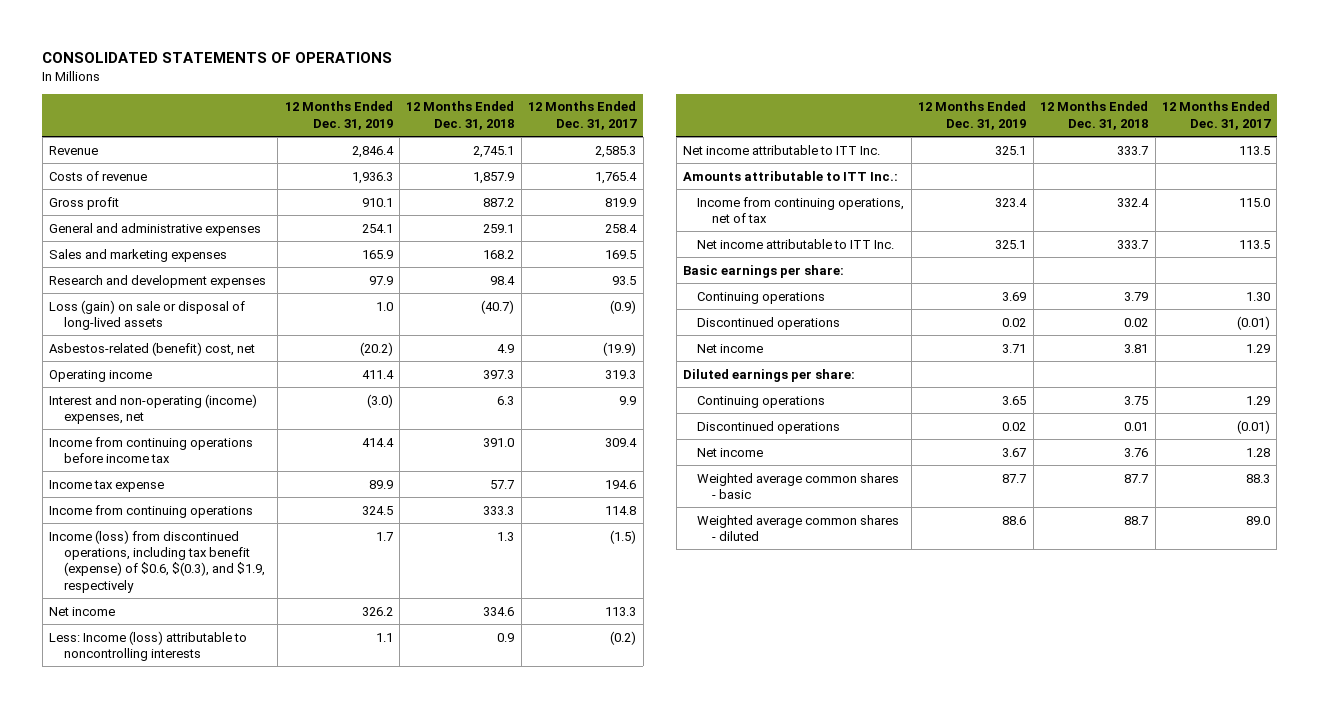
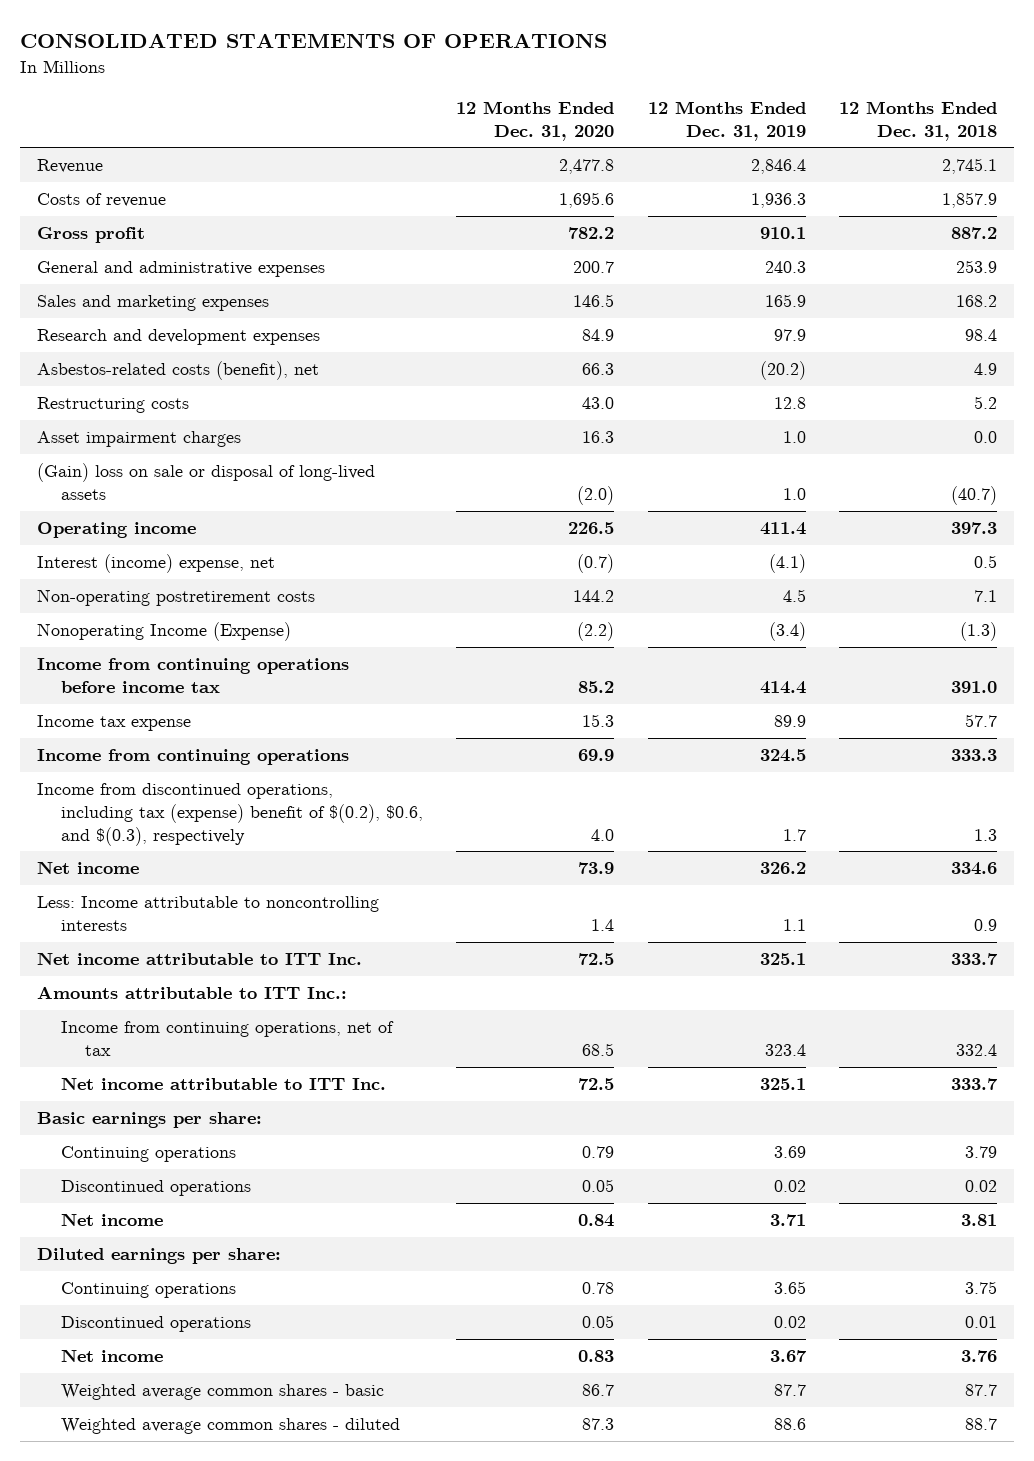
- | 12 Months Ended Dec. 31, 2019 | 12 Months Ended Dec. 31, 2018 | 12 Months Ended Dec. 31, 2017
+ | 12 Months Ended Dec. 31, 2020 | 12 Months Ended Dec. 31, 2019 | 12 Months Ended Dec. 31, 2018
- General and administrative expenses | 254.1 | 259.1 | 258.4
+ General and administrative expenses | 200.7 | 240.3 | 253.9
- Loss (gain) on sale or disposal of long-lived assets | 1.0 | (40.7) | (0.9)
- Asbestos-related (benefit) cost, net | (20.2) | 4.9 | (19.9)
+ Asbestos-related costs (benefit), net | 66.3 | (20.2) | 4.9
+ Restructuring costs | 43.0 | 12.8 | 5.2
+ Asset impairment charges | 16.3 | 1.0 | 0.0
+ (Gain) loss on sale or disposal of long-lived assets | (2.0) | 1.0 | (40.7)
- Interest and non-operating (income) expenses, net | (3.0) | 6.3 | 9.9
+ Interest (income) expense, net | (0.7) | (4.1) | 0.5
+ Non-operating postretirement costs | 144.2 | 4.5 | 7.1
+ Nonoperating Income (Expense) | (2.2) | (3.4) | (1.3)
- Income (loss) from discontinued operations, including tax benefit (expense) of $0.6, $(0.3), and $1.9, respectively | 1.7 | 1.3 | (1.5)
+ Income from discontinued operations, including tax (expense) benefit of $(0.2), $0.6, and $(0.3), respectively | 4.0 | 1.7 | 1.3
- Less: Income (loss) attributable to noncontrolling interests | 1.1 | 0.9 | (0.2)
+ Less: Income attributable to noncontrolling interests | 1.4 | 1.1 | 0.9

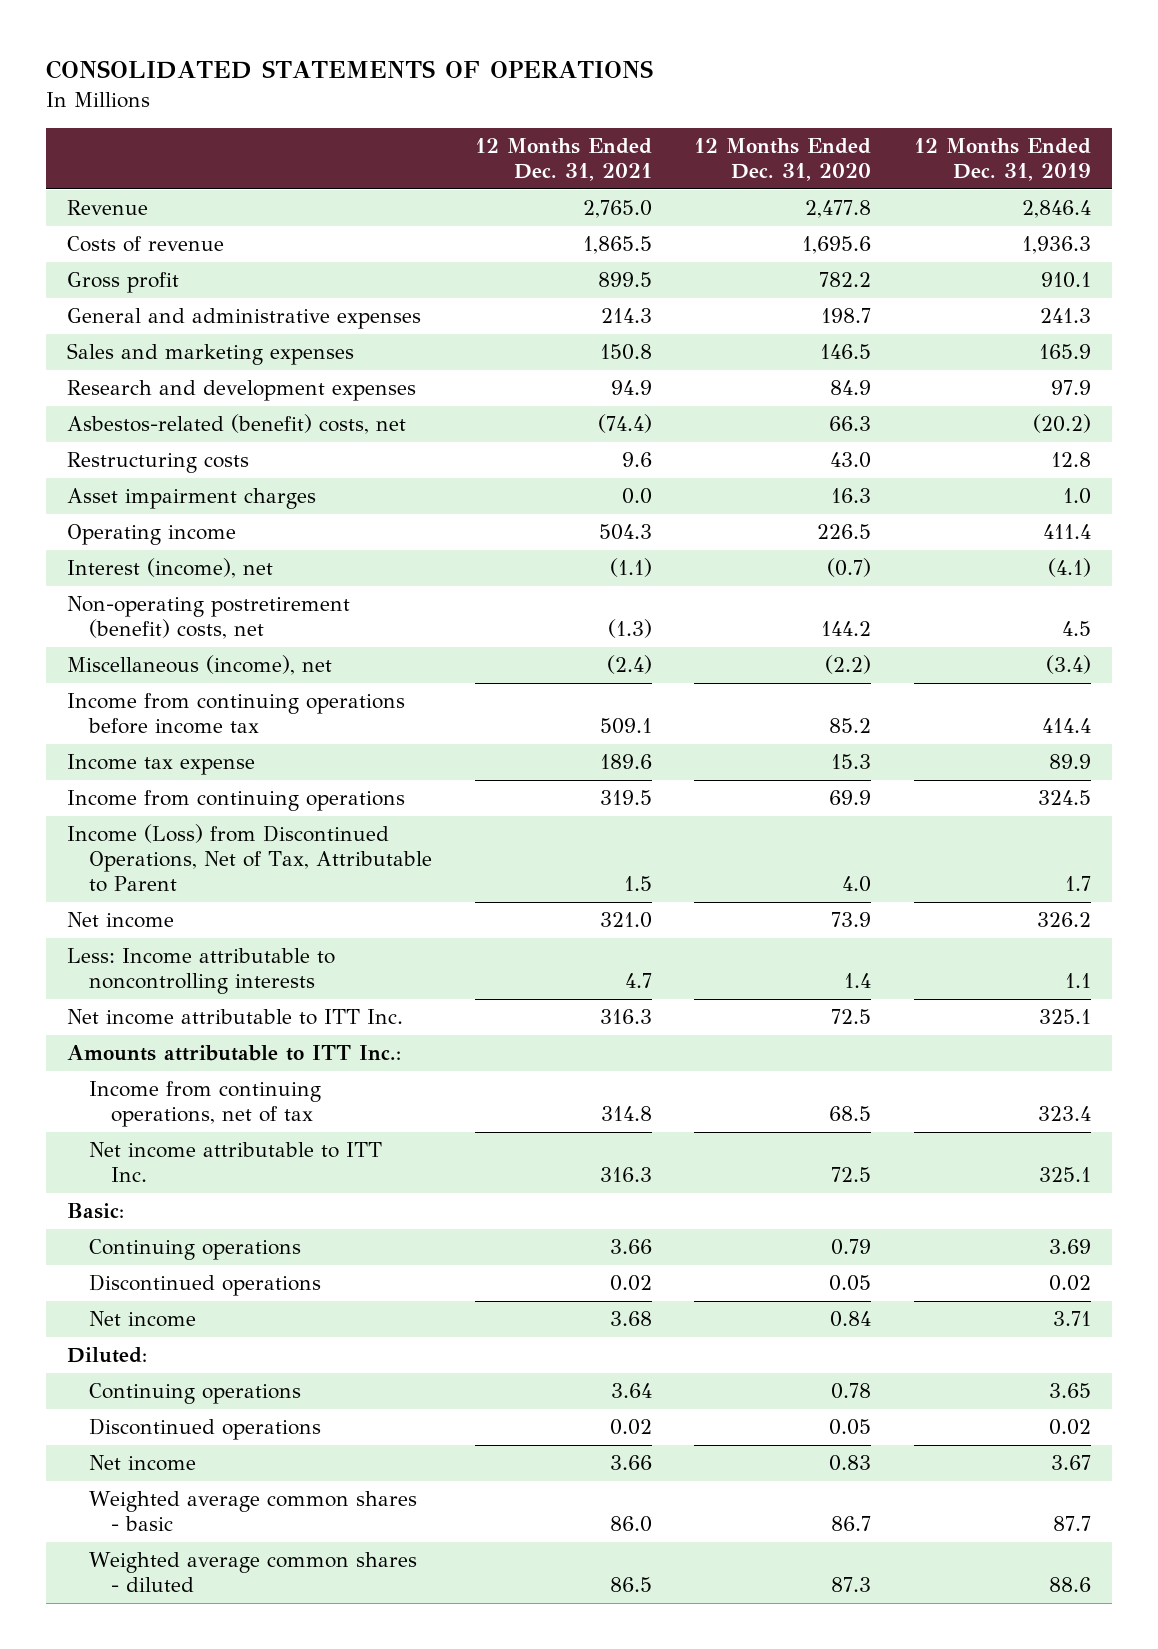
- | 12 Months Ended Dec. 31, 2020 | 12 Months Ended Dec. 31, 2019 | 12 Months Ended Dec. 31, 2018
+ | 12 Months Ended Dec. 31, 2021 | 12 Months Ended Dec. 31, 2020 | 12 Months Ended Dec. 31, 2019
- General and administrative expenses | 200.7 | 240.3 | 253.9
+ General and administrative expenses | 214.3 | 198.7 | 241.3
- Asbestos-related costs (benefit), net | 66.3 | (20.2) | 4.9
+ Asbestos-related (benefit) costs, net | (74.4) | 66.3 | (20.2)
- (Gain) loss on sale or disposal of long-lived assets | (2.0) | 1.0 | (40.7)
- Interest (income) expense, net | (0.7) | (4.1) | 0.5
- Non-operating postretirement costs | 144.2 | 4.5 | 7.1
- Nonoperating Income (Expense) | (2.2) | (3.4) | (1.3)
+ Interest (income), net | (1.1) | (0.7) | (4.1)
+ Non-operating postretirement (benefit) costs, net | (1.3) | 144.2 | 4.5
+ Miscellaneous (income), net | (2.4) | (2.2) | (3.4)
- Income from discontinued operations, including tax (expense) benefit of $(0.2), $0.6, and $(0.3), respectively | 4.0 | 1.7 | 1.3
+ Income (Loss) from Discontinued Operations, Net of Tax, Attributable to Parent | 1.5 | 4.0 | 1.7
- Basic earnings per share:
+ Basic:
- Diluted earnings per share:
+ Diluted:

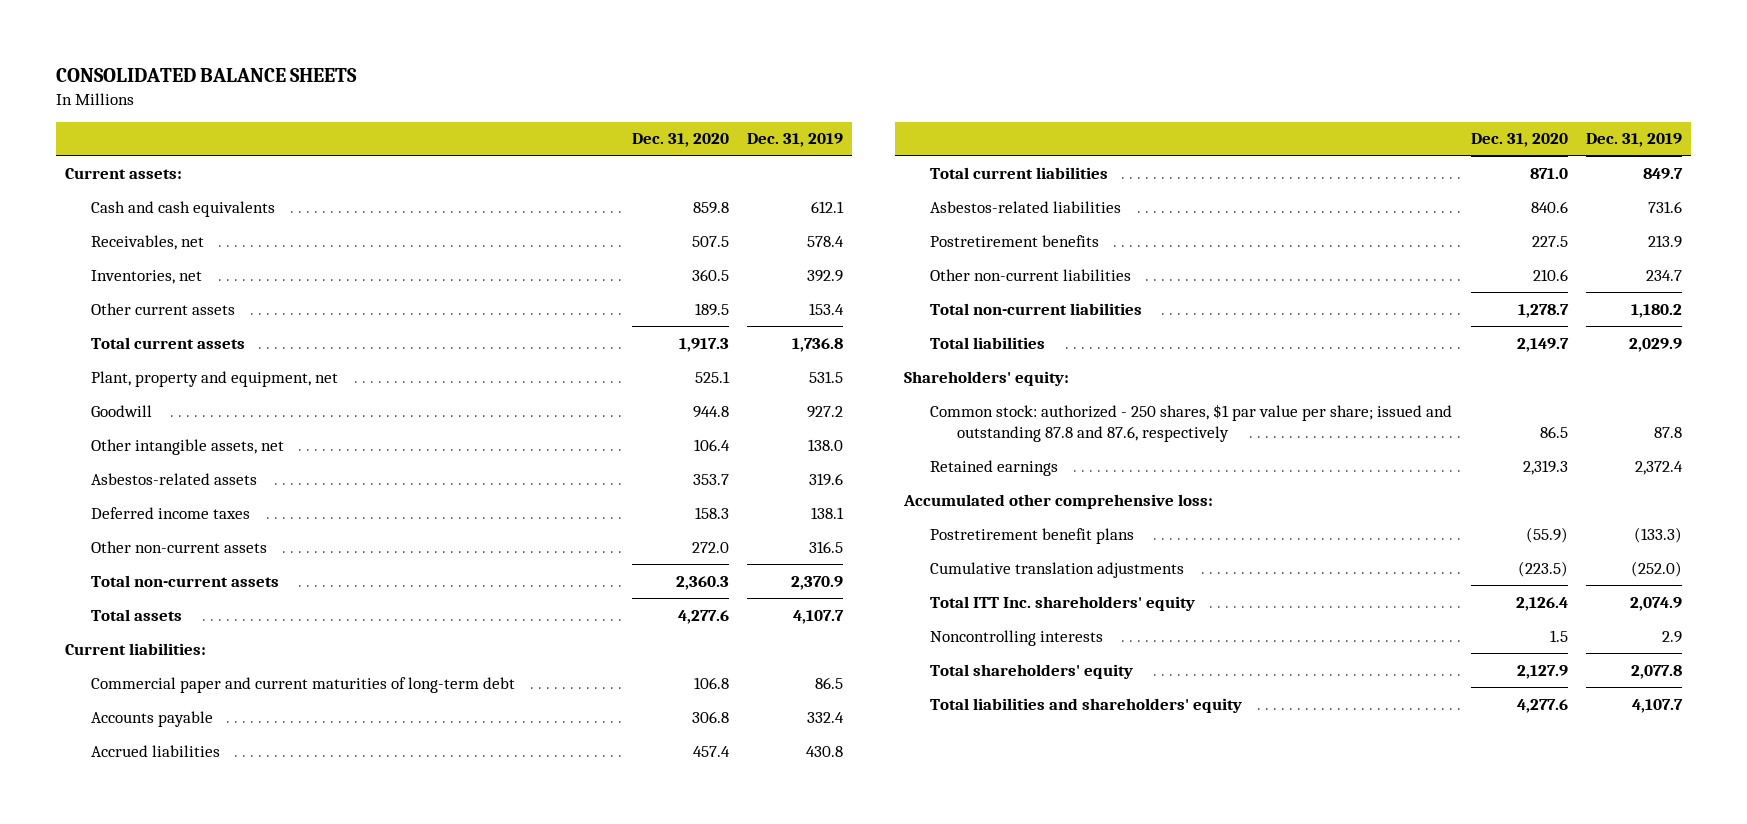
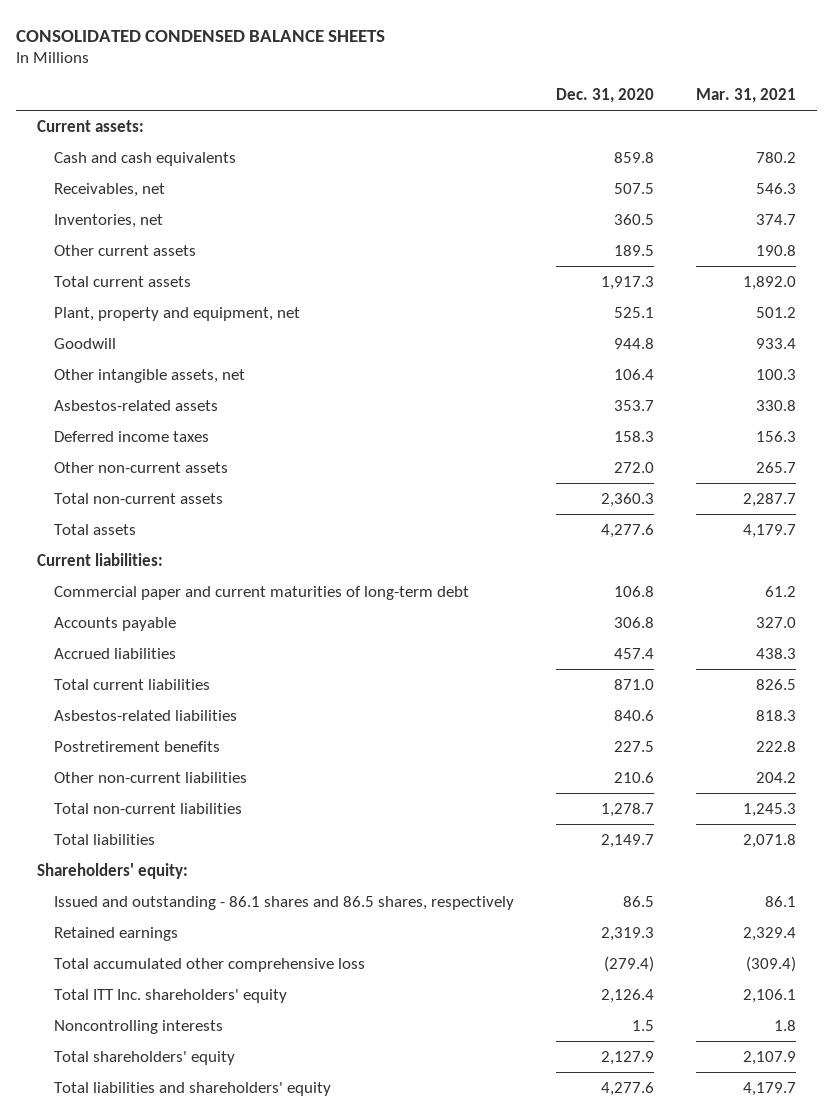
- CONSOLIDATED BALANCE SHEETS
+ CONSOLIDATED CONDENSED BALANCE SHEETS
- | Dec. 31, 2020 | Dec. 31, 2019
+ | Dec. 31, 2020 | Mar. 31, 2021
- Common stock: authorized - 250 shares, $1 par value per share; issued and outstanding 87.8 and 87.6, respectively | 86.5 | 87.8
+ Issued and outstanding - 86.1 shares and 86.5 shares, respectively | 86.5 | 86.1
- Accumulated other comprehensive loss:
- Postretirement benefit plans | (55.9) | (133.3)
- Cumulative translation adjustments | (223.5) | (252.0)
+ Total accumulated other comprehensive loss | (279.4) | (309.4)

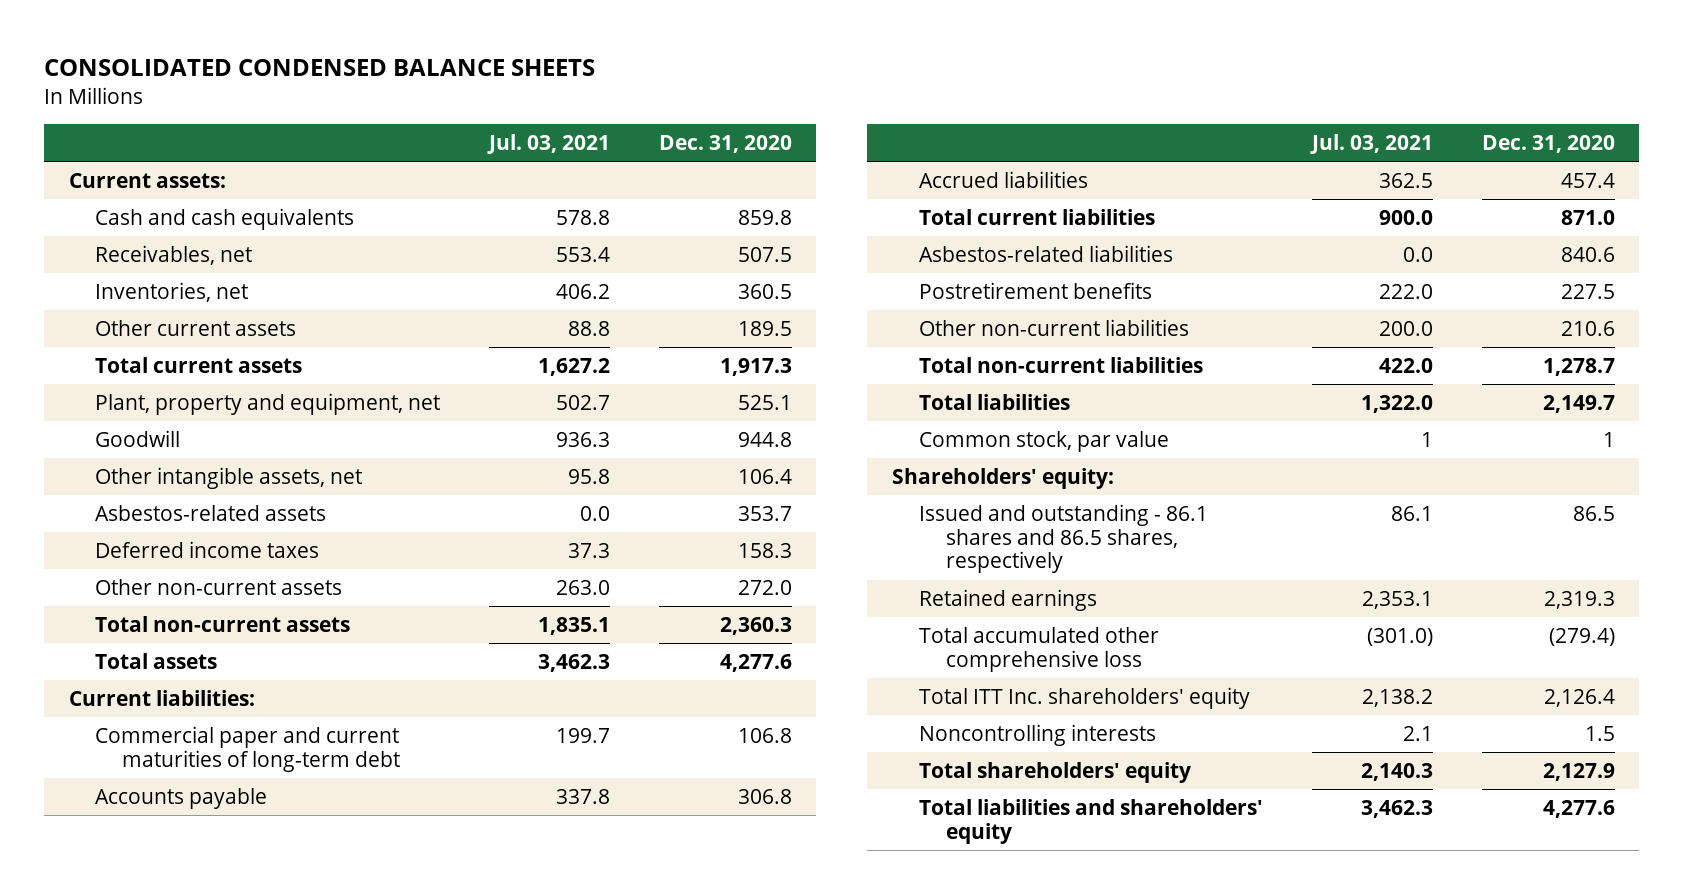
- | Dec. 31, 2020 | Mar. 31, 2021
+ | Jul. 03, 2021 | Dec. 31, 2020
+ Common stock, par value | 1 | 1

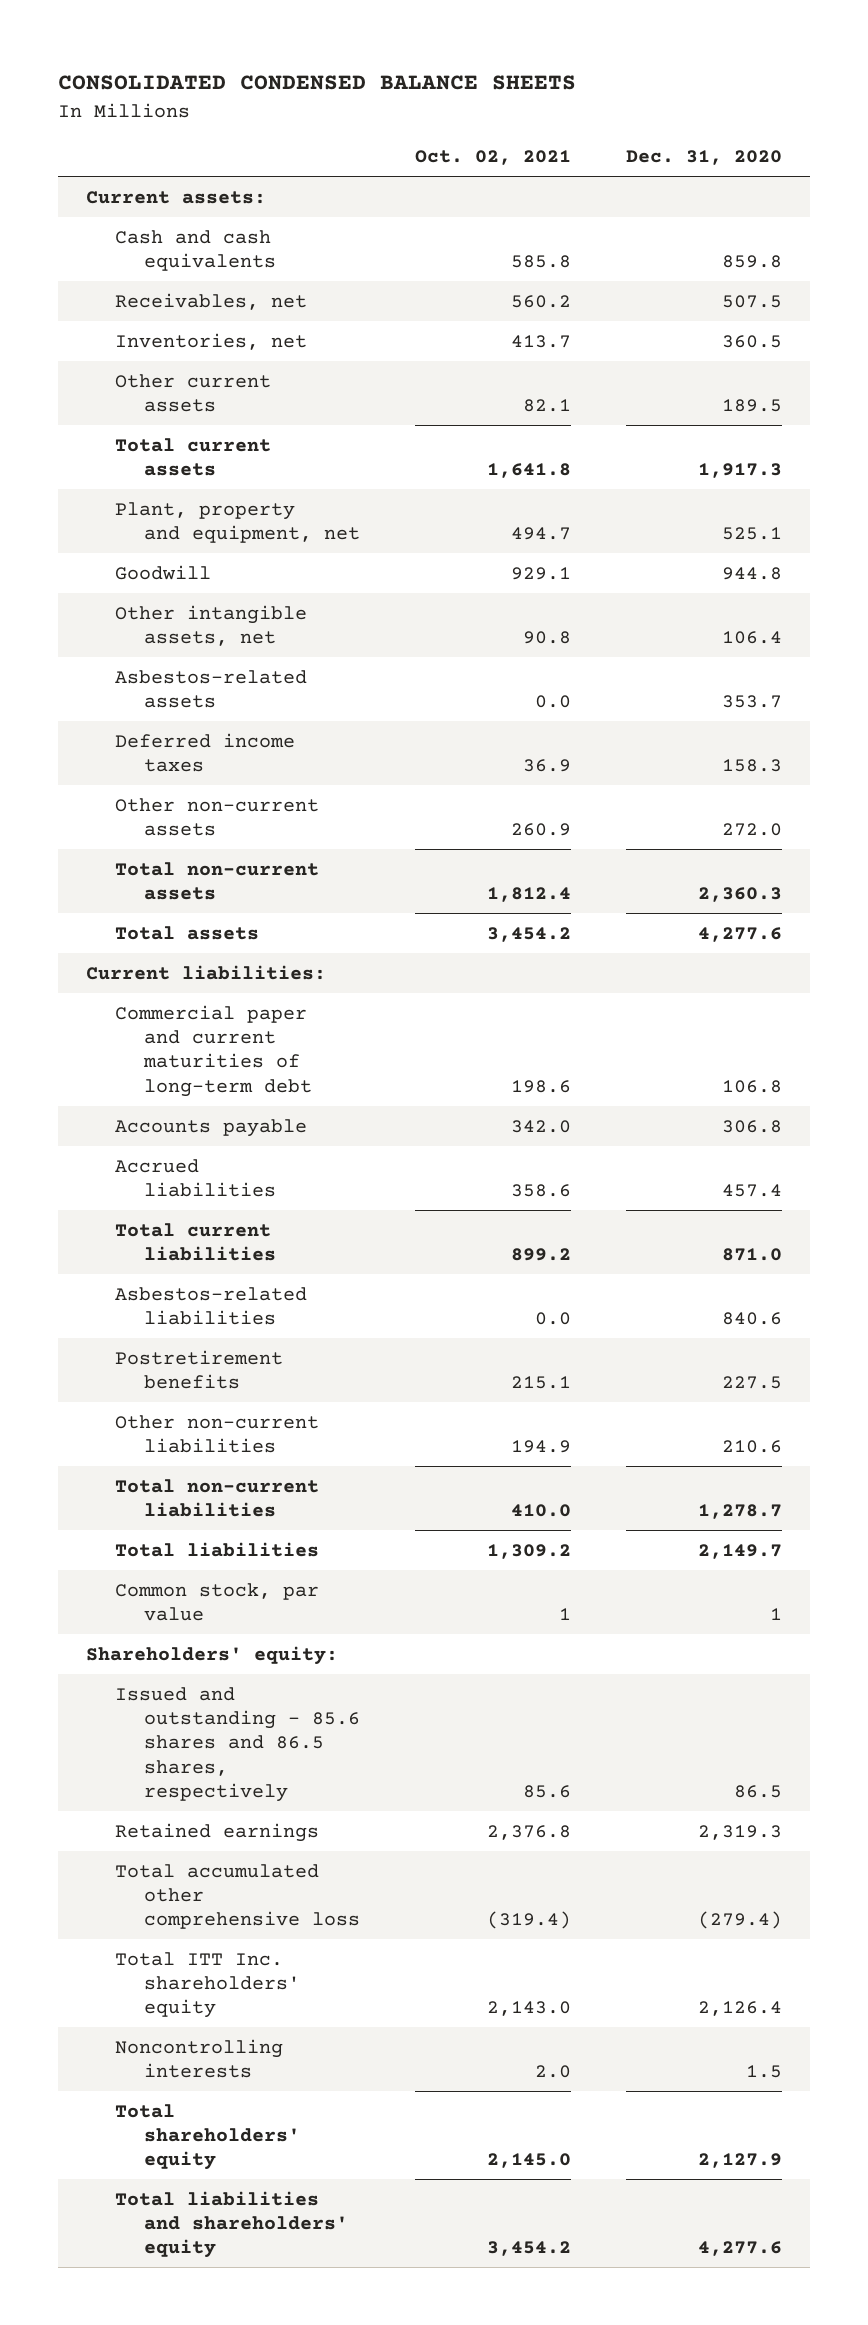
- | Jul. 03, 2021 | Dec. 31, 2020
+ | Oct. 02, 2021 | Dec. 31, 2020
- Issued and outstanding - 86.1 shares and 86.5 shares, respectively | 86.1 | 86.5
+ Issued and outstanding - 85.6 shares and 86.5 shares, respectively | 85.6 | 86.5

